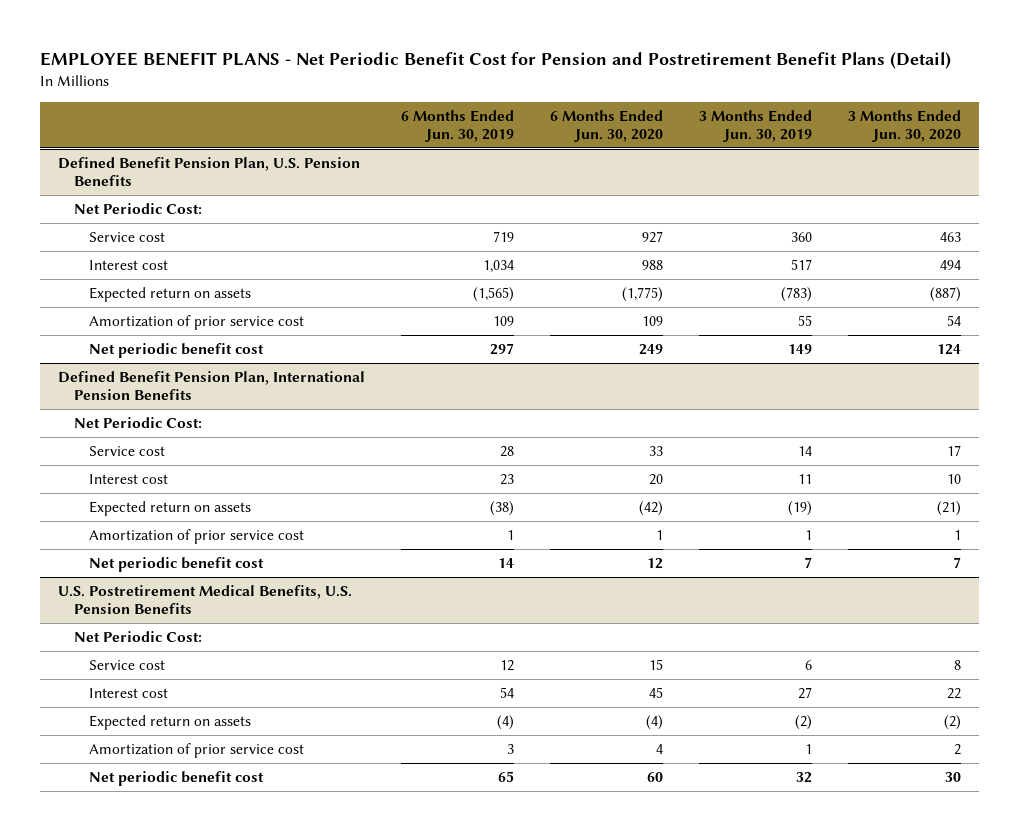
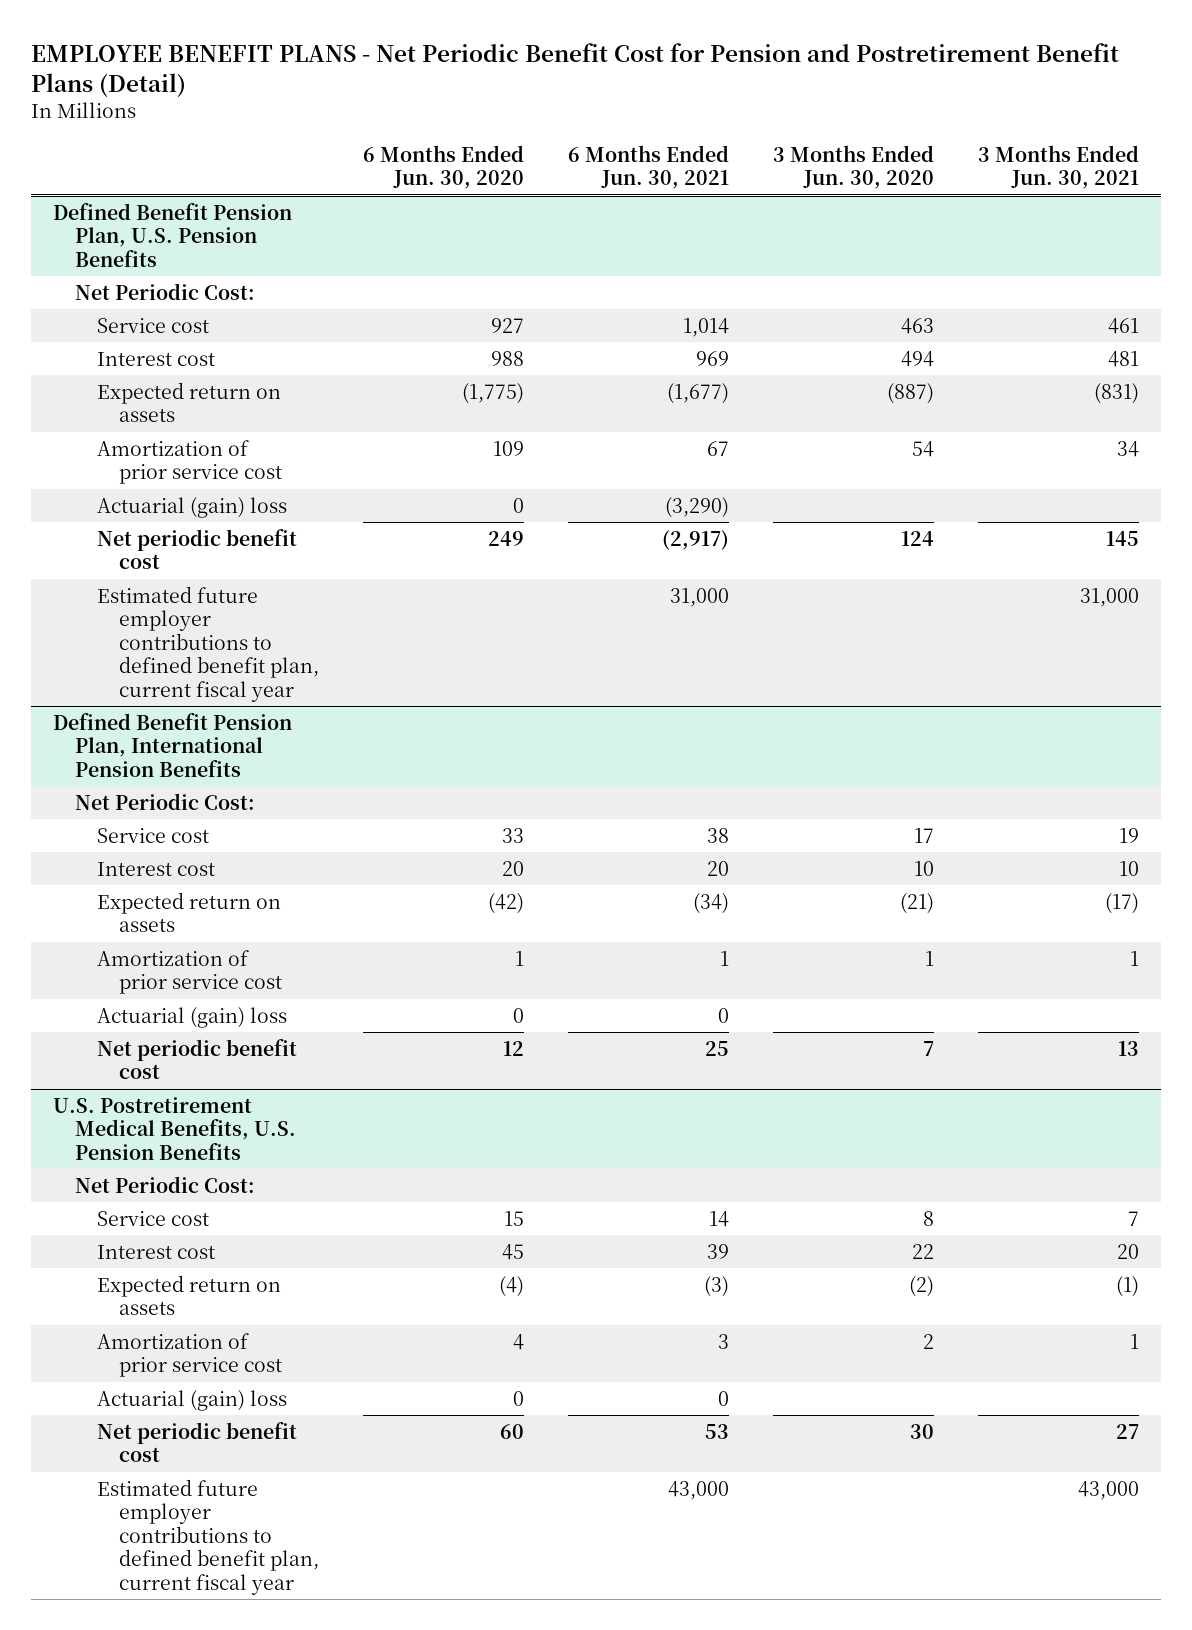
- | 6 Months Ended Jun. 30, 2019 | 6 Months Ended Jun. 30, 2020 | 3 Months Ended Jun. 30, 2019 | 3 Months Ended Jun. 30, 2020
+ | 6 Months Ended Jun. 30, 2020 | 6 Months Ended Jun. 30, 2021 | 3 Months Ended Jun. 30, 2020 | 3 Months Ended Jun. 30, 2021
@ Defined Benefit Pension Plan, U.S. Pension Benefits
+ Actuarial (gain) loss | 0 | (3,290) | |
+ Estimated future employer contributions to defined benefit plan, current fiscal year | | 31,000 | | 31,000
@ Defined Benefit Pension Plan, International Pension Benefits
+ Actuarial (gain) loss | 0 | 0 | |
@ U.S. Postretirement Medical Benefits, U.S. Pension Benefits
+ Actuarial (gain) loss | 0 | 0 | |
+ Estimated future employer contributions to defined benefit plan, current fiscal year | | 43,000 | | 43,000

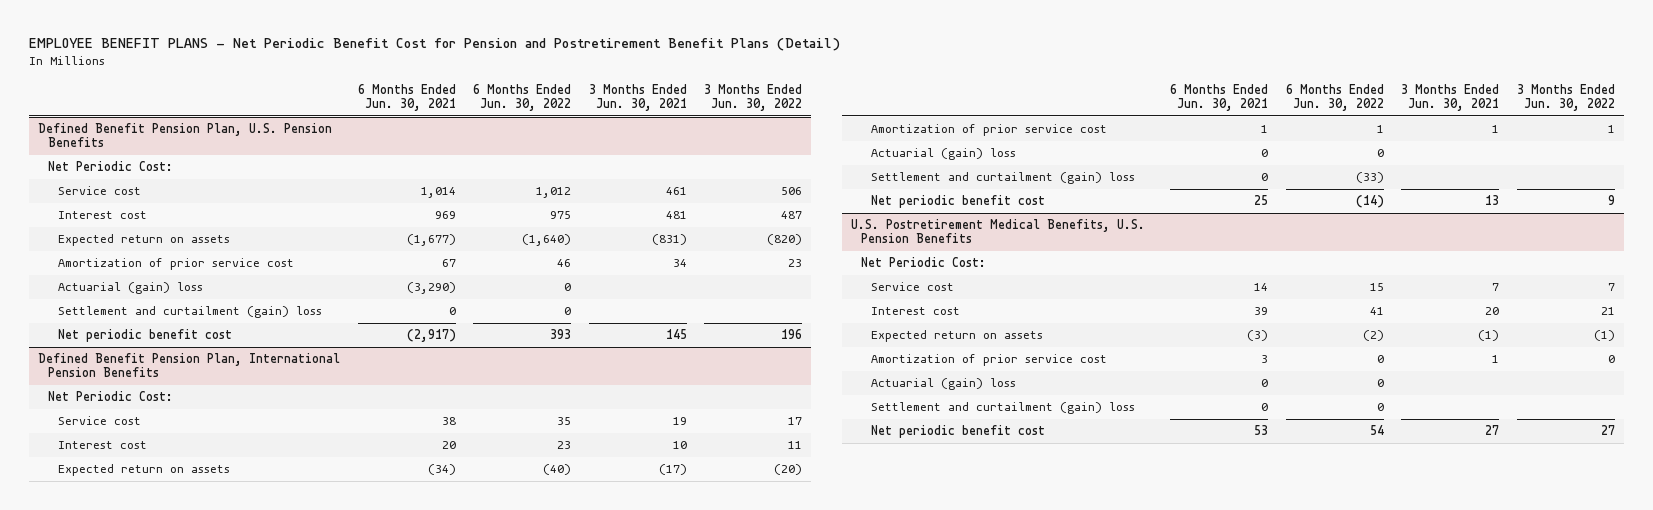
- | 6 Months Ended Jun. 30, 2020 | 6 Months Ended Jun. 30, 2021 | 3 Months Ended Jun. 30, 2020 | 3 Months Ended Jun. 30, 2021
+ | 6 Months Ended Jun. 30, 2021 | 6 Months Ended Jun. 30, 2022 | 3 Months Ended Jun. 30, 2021 | 3 Months Ended Jun. 30, 2022
@ Defined Benefit Pension Plan, U.S. Pension Benefits
+ Settlement and curtailment (gain) loss | 0 | 0 | |
- Estimated future employer contributions to defined benefit plan, current fiscal year | | 31,000 | | 31,000
@ Defined Benefit Pension Plan, International Pension Benefits
+ Settlement and curtailment (gain) loss | 0 | (33) | |
@ U.S. Postretirement Medical Benefits, U.S. Pension Benefits
+ Settlement and curtailment (gain) loss | 0 | 0 | |
- Estimated future employer contributions to defined benefit plan, current fiscal year | | 43,000 | | 43,000

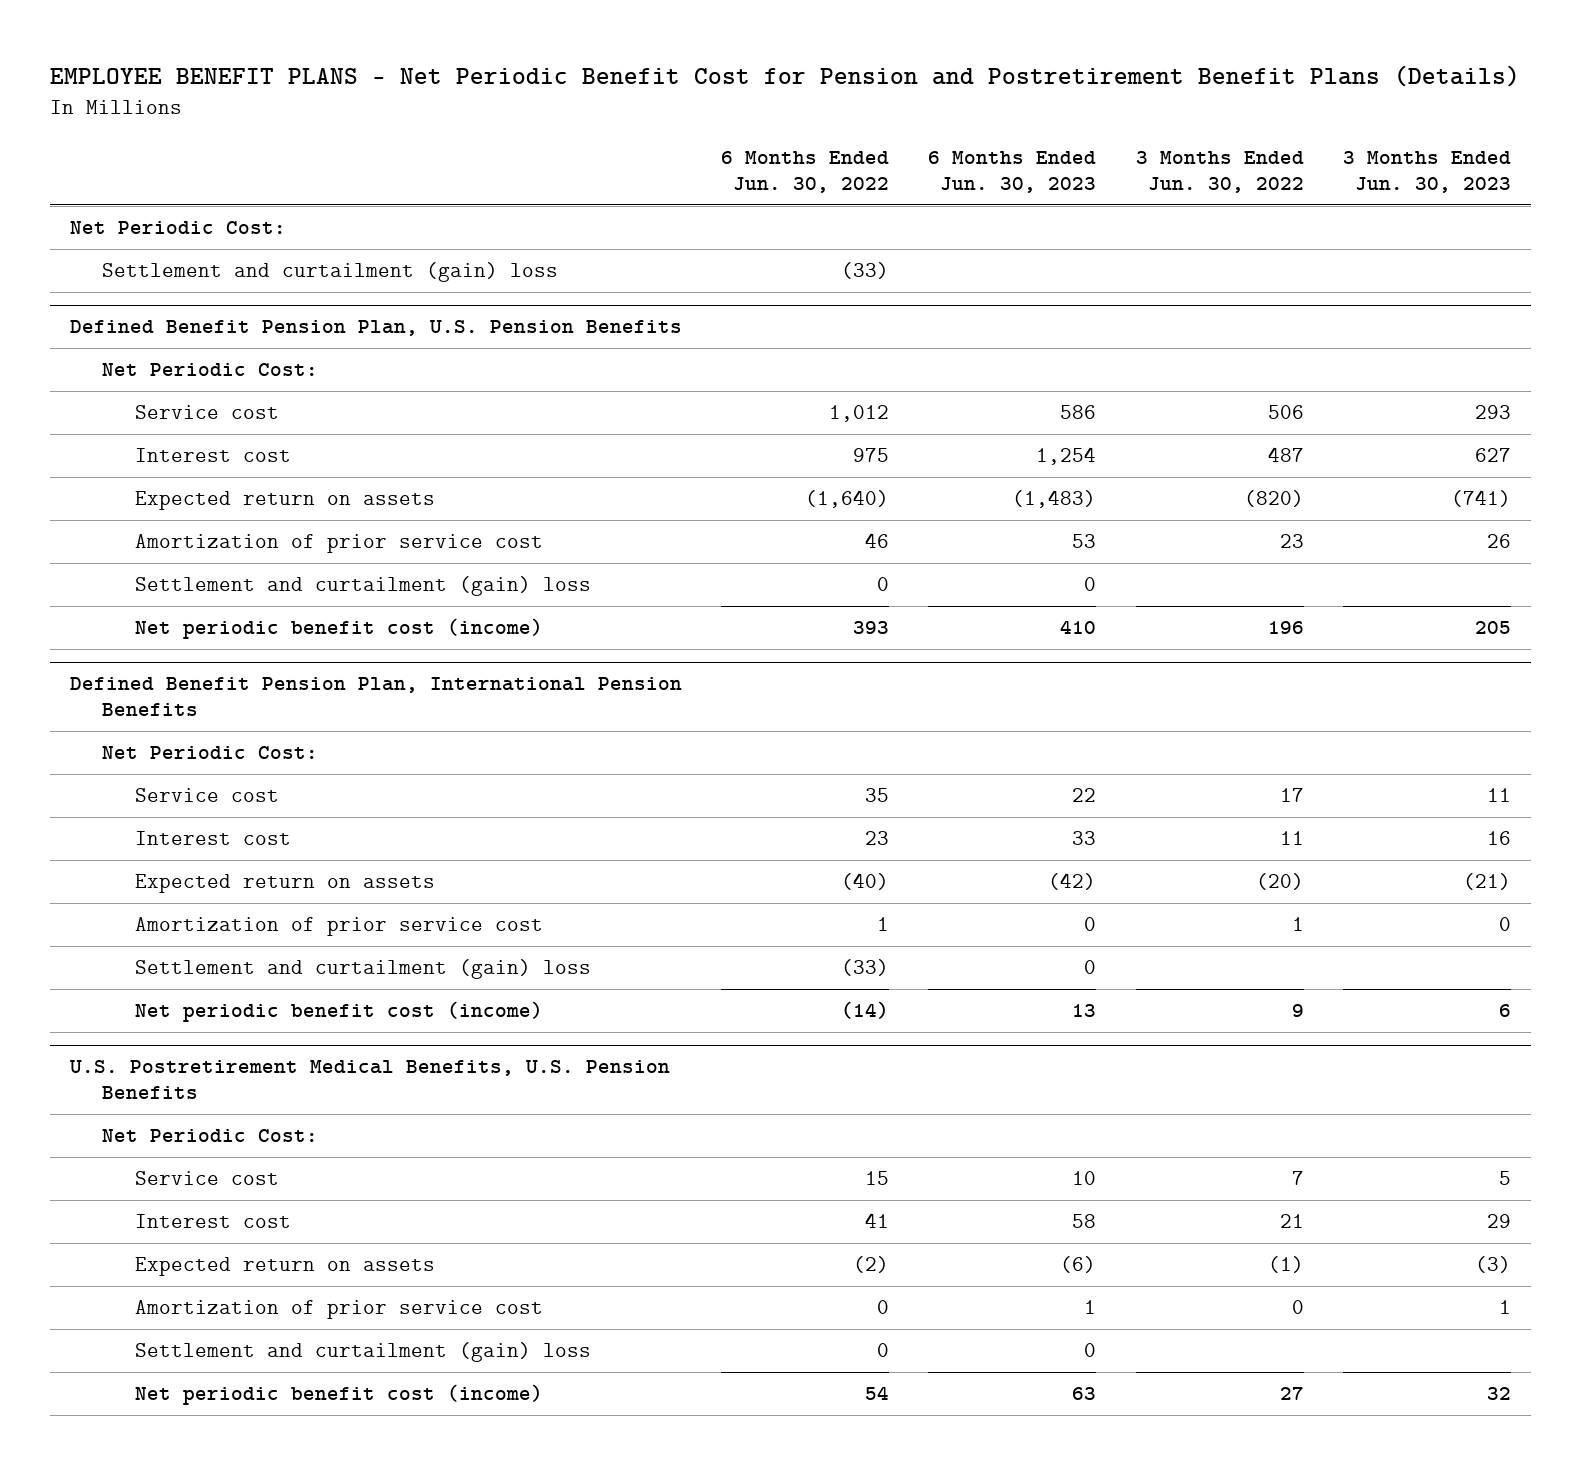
- EMPLOYEE BENEFIT PLANS - Net Periodic Benefit Cost for Pension and Postretirement Benefit Plans (Detail)
+ EMPLOYEE BENEFIT PLANS - Net Periodic Benefit Cost for Pension and Postretirement Benefit Plans (Details)
- | 6 Months Ended Jun. 30, 2021 | 6 Months Ended Jun. 30, 2022 | 3 Months Ended Jun. 30, 2021 | 3 Months Ended Jun. 30, 2022
+ | 6 Months Ended Jun. 30, 2022 | 6 Months Ended Jun. 30, 2023 | 3 Months Ended Jun. 30, 2022 | 3 Months Ended Jun. 30, 2023
+ Net Periodic Cost:
+ Settlement and curtailment (gain) loss | (33) | | |
@ Defined Benefit Pension Plan, U.S. Pension Benefits
- Actuarial (gain) loss | (3,290) | 0 | |
- Net periodic benefit cost | (2,917) | 393 | 145 | 196
+ Net periodic benefit cost (income) | 393 | 410 | 196 | 205
@ Defined Benefit Pension Plan, International Pension Benefits
- Actuarial (gain) loss | 0 | 0 | |
- Net periodic benefit cost | 25 | (14) | 13 | 9
+ Net periodic benefit cost (income) | (14) | 13 | 9 | 6
@ U.S. Postretirement Medical Benefits, U.S. Pension Benefits
- Actuarial (gain) loss | 0 | 0 | |
- Net periodic benefit cost | 53 | 54 | 27 | 27
+ Net periodic benefit cost (income) | 54 | 63 | 27 | 32

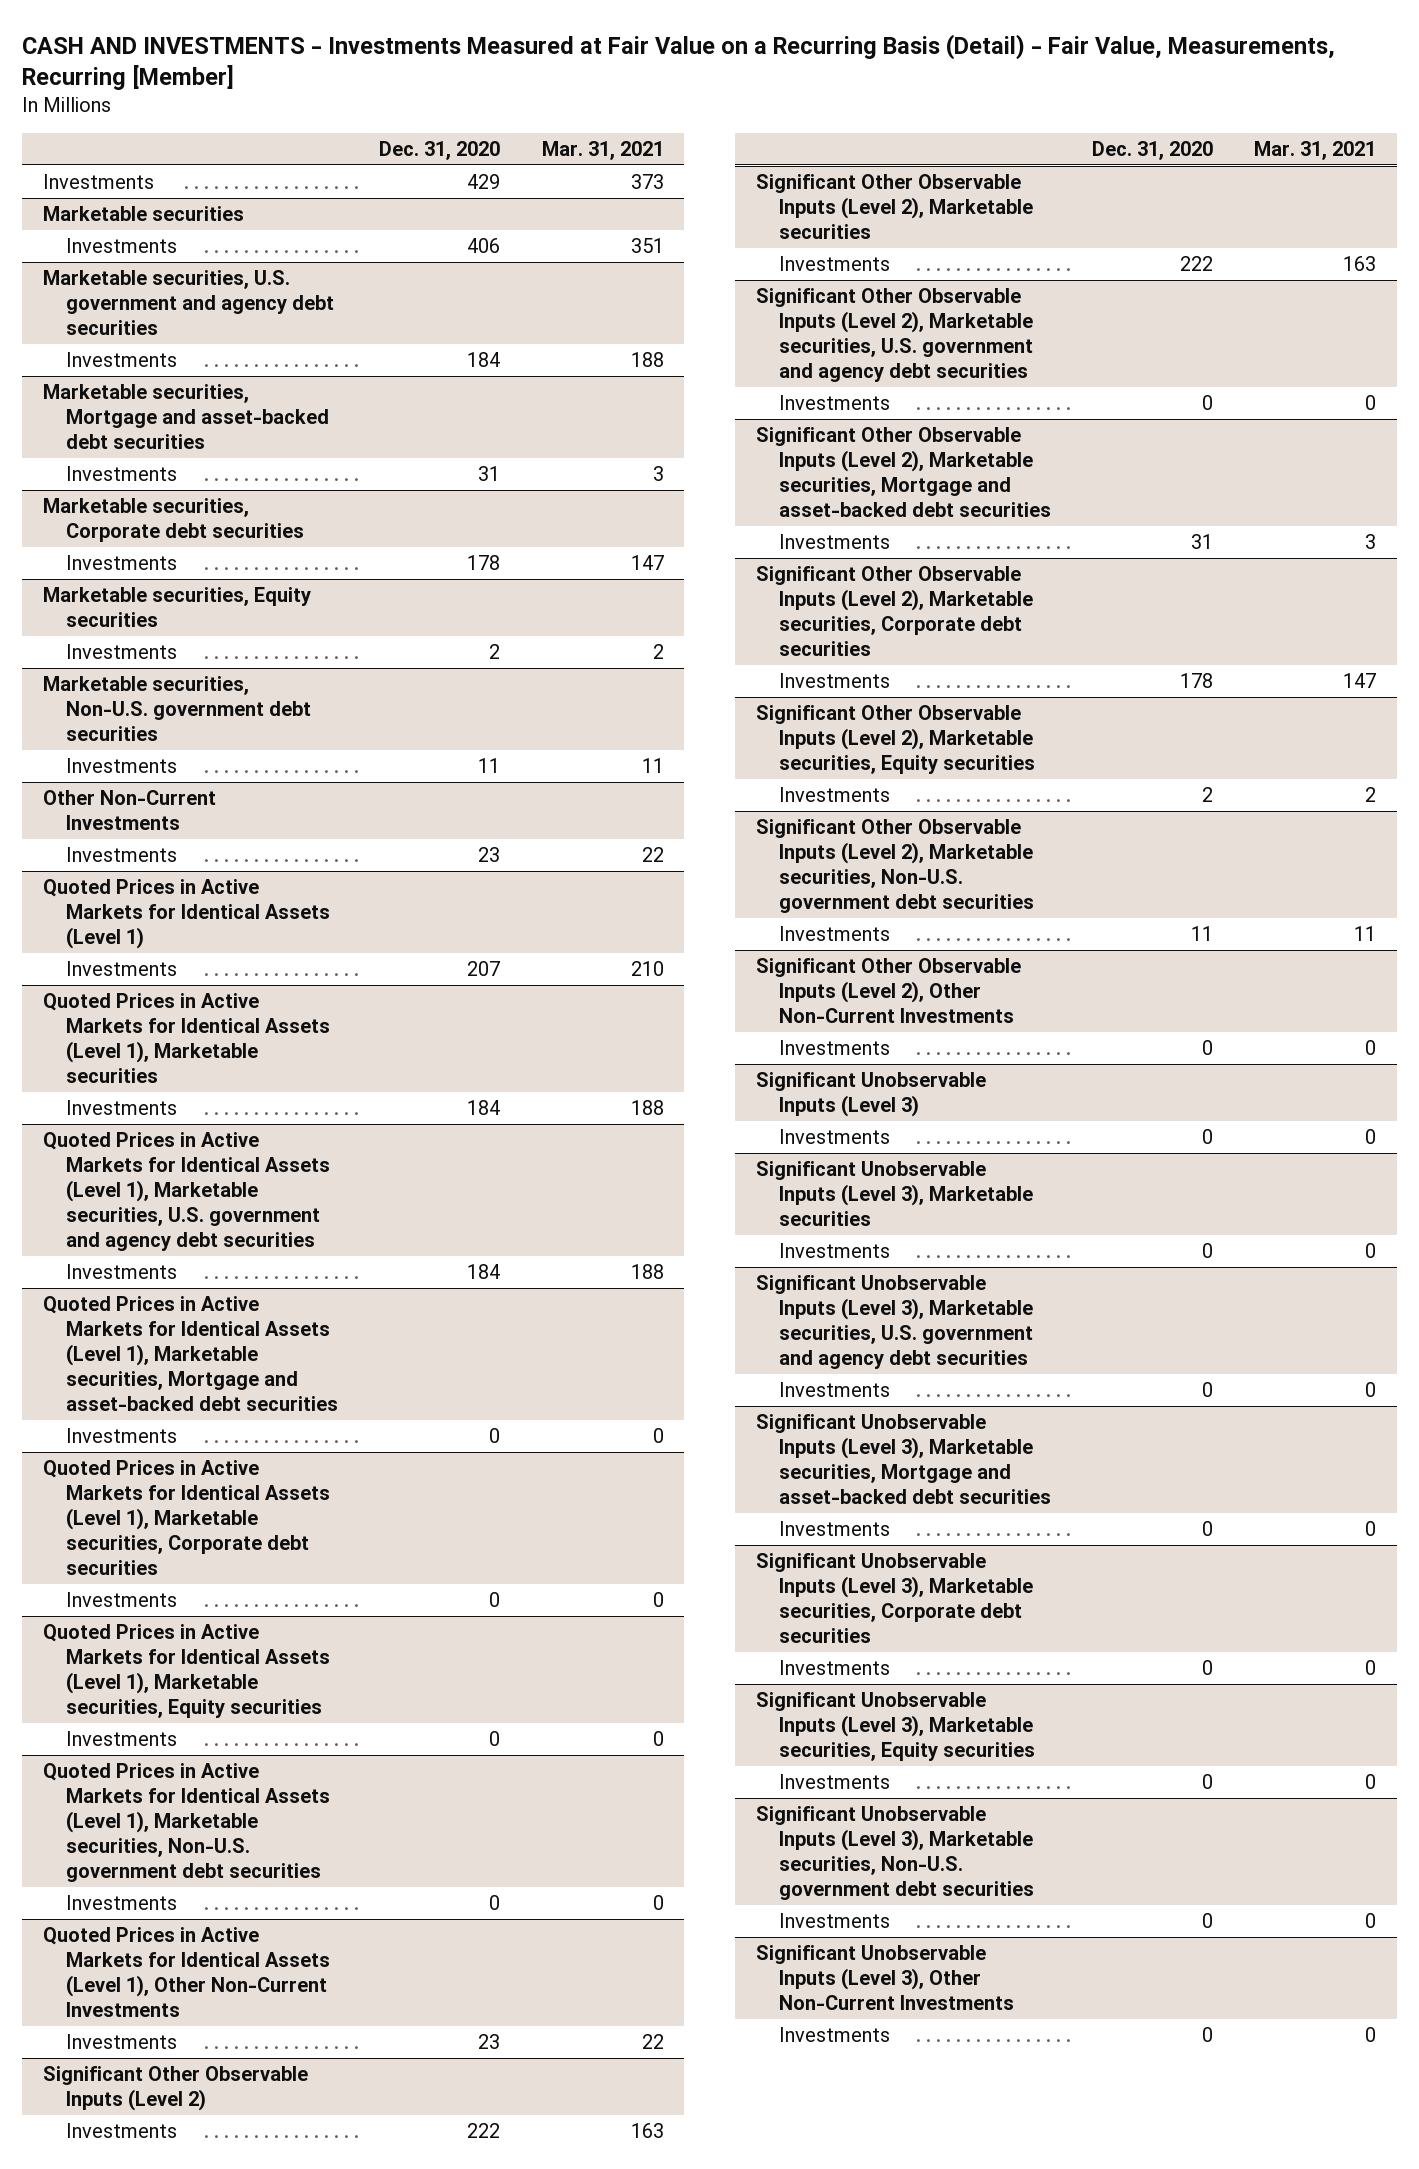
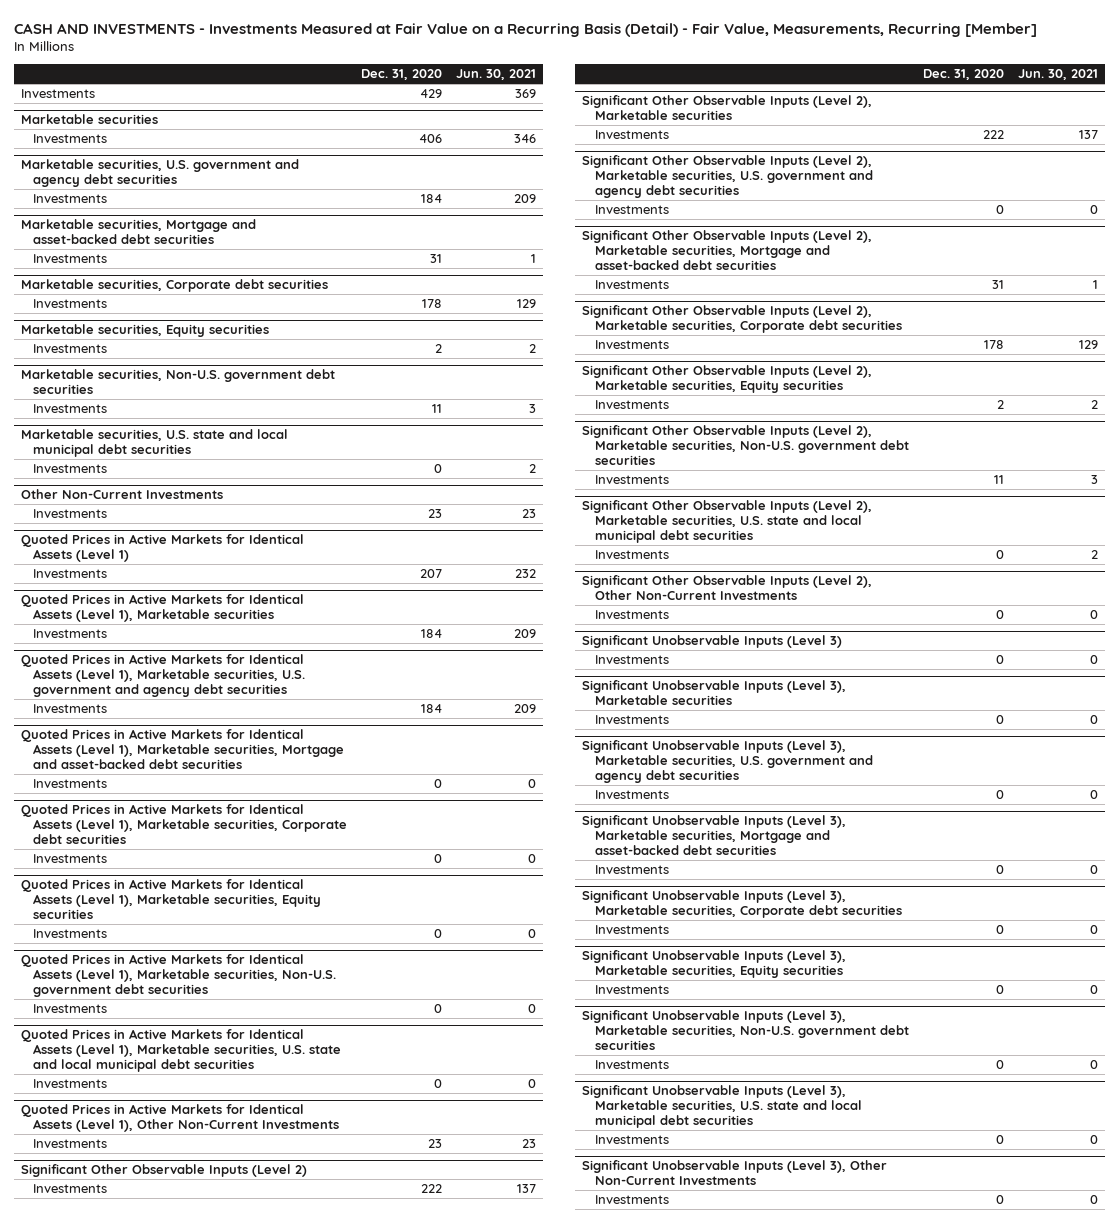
- | Dec. 31, 2020 | Mar. 31, 2021
+ | Dec. 31, 2020 | Jun. 30, 2021
+ Marketable securities, U.S. state and local municipal debt securities
+ Investments | 0 | 2
+ Quoted Prices in Active Markets for Identical Assets (Level 1), Marketable securities, U.S. state and local municipal debt securities
+ Investments | 0 | 0
+ Significant Other Observable Inputs (Level 2), Marketable securities, U.S. state and local municipal debt securities
+ Investments | 0 | 2
+ Significant Unobservable Inputs (Level 3), Marketable securities, U.S. state and local municipal debt securities
+ Investments | 0 | 0

